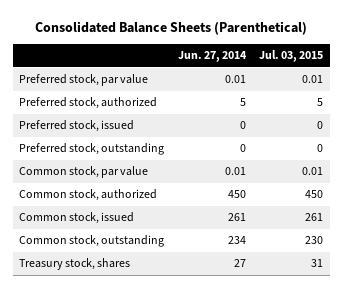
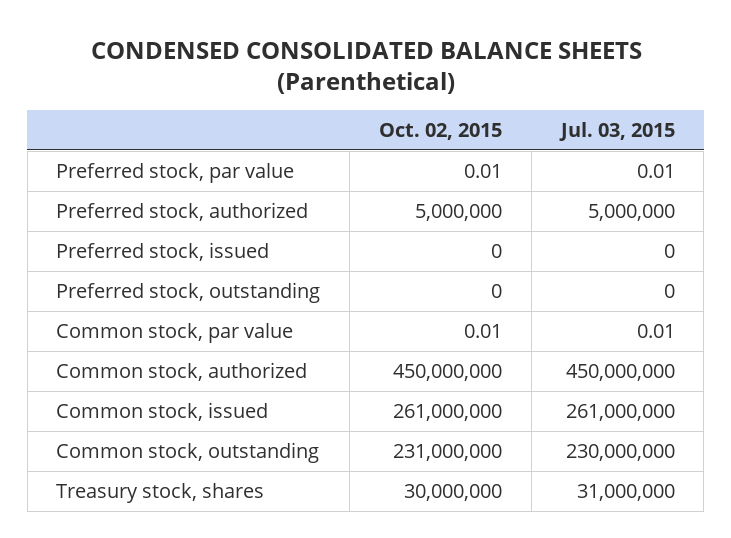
- Consolidated Balance Sheets (Parenthetical)
+ CONDENSED CONSOLIDATED BALANCE SHEETS (Parenthetical)
- | Jun. 27, 2014 | Jul. 03, 2015
+ | Oct. 02, 2015 | Jul. 03, 2015
- Preferred stock, authorized | 5 | 5
+ Preferred stock, authorized | 5,000,000 | 5,000,000
- Common stock, authorized | 450 | 450
- Common stock, issued | 261 | 261
- Common stock, outstanding | 234 | 230
- Treasury stock, shares | 27 | 31
+ Common stock, authorized | 450,000,000 | 450,000,000
+ Common stock, issued | 261,000,000 | 261,000,000
+ Common stock, outstanding | 231,000,000 | 230,000,000
+ Treasury stock, shares | 30,000,000 | 31,000,000

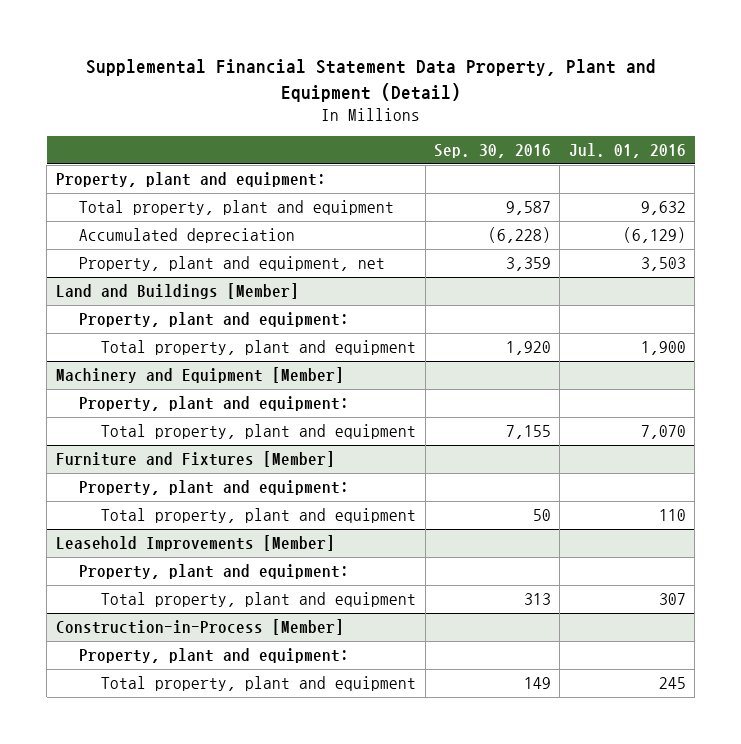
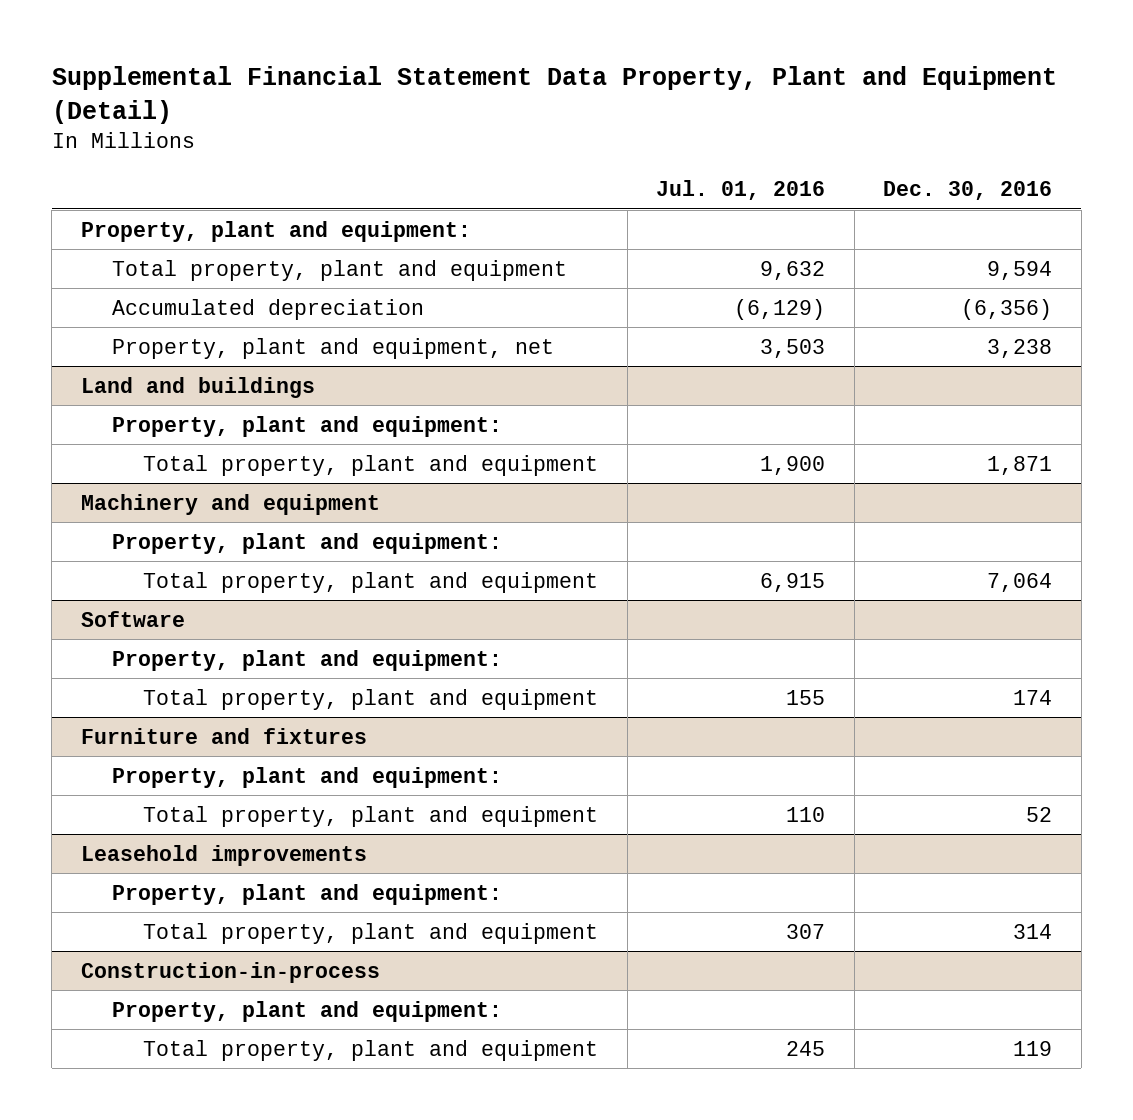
- | Sep. 30, 2016 | Jul. 01, 2016
+ | Jul. 01, 2016 | Dec. 30, 2016
- Land and Buildings [Member]
+ Land and buildings
- Machinery and Equipment [Member]
+ Machinery and equipment
- Total property, plant and equipment | 7,155 | 7,070
- Furniture and Fixtures [Member]
+ Total property, plant and equipment | 6,915 | 7,064
+ Software
+ Total property, plant and equipment | 155 | 174
+ Furniture and fixtures
+ Property, plant and equipment:
- Leasehold Improvements [Member]
+ Leasehold improvements
- Construction-in-Process [Member]
+ Construction-in-process

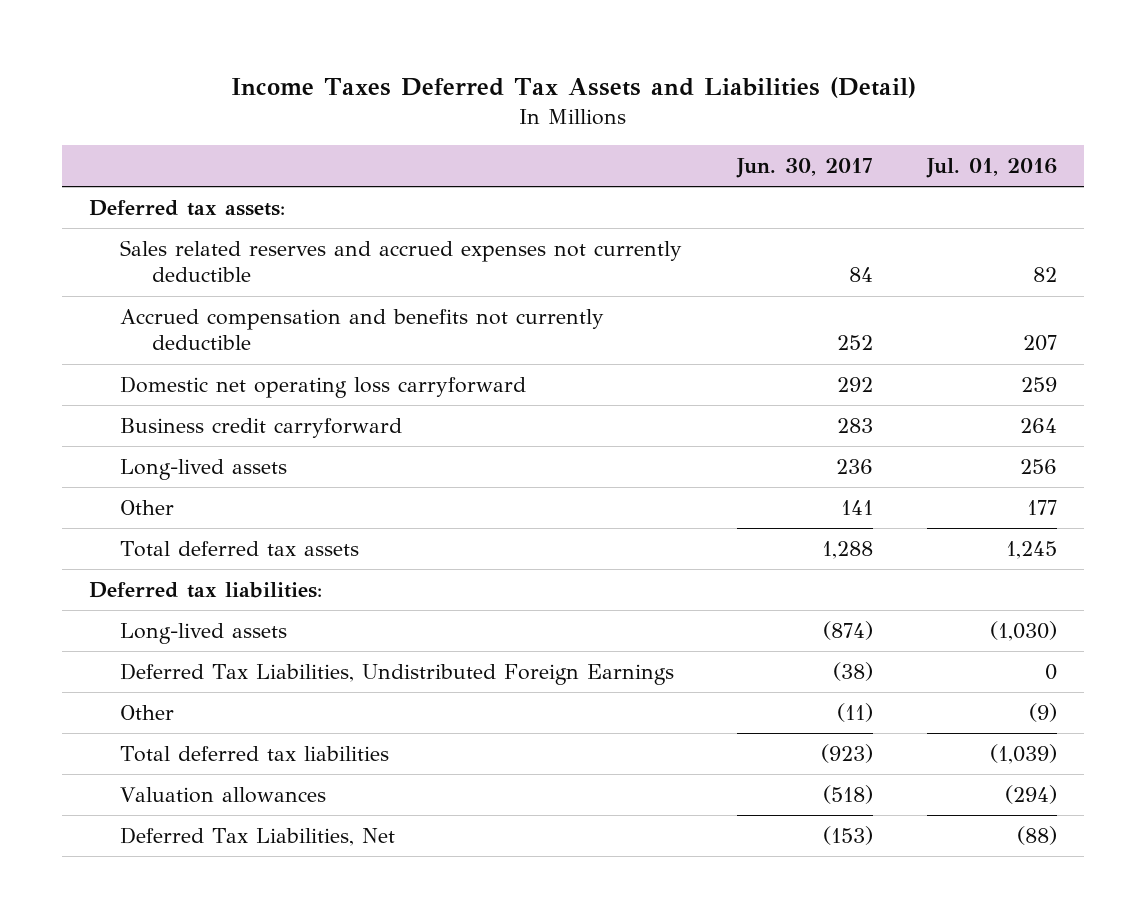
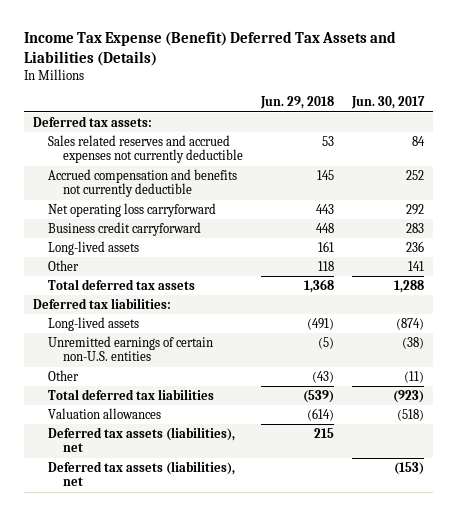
- Income Taxes Deferred Tax Assets and Liabilities (Detail)
+ Income Tax Expense (Benefit) Deferred Tax Assets and Liabilities (Details)
- | Jun. 30, 2017 | Jul. 01, 2016
+ | Jun. 29, 2018 | Jun. 30, 2017
- Domestic net operating loss carryforward | 292 | 259
+ Net operating loss carryforward | 443 | 292
- Deferred Tax Liabilities, Undistributed Foreign Earnings | (38) | 0
+ Unremitted earnings of certain non-U.S. entities | (5) | (38)
- Deferred Tax Liabilities, Net | (153) | (88)
+ Deferred tax assets (liabilities), net | 215 |
+ Deferred tax assets (liabilities), net | | (153)

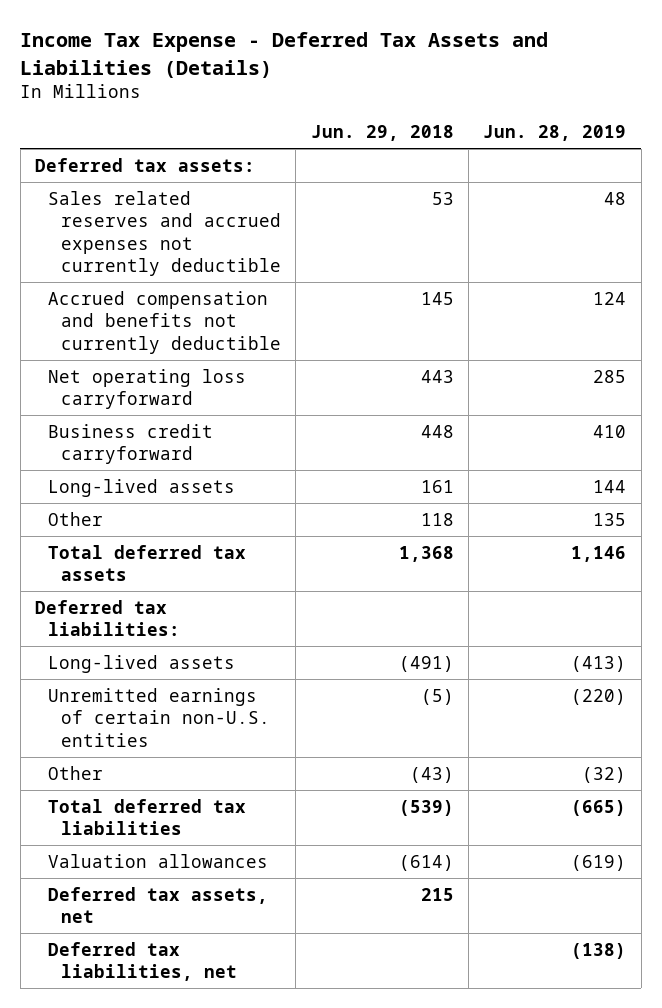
- Income Tax Expense (Benefit) Deferred Tax Assets and Liabilities (Details)
+ Income Tax Expense - Deferred Tax Assets and Liabilities (Details)
- | Jun. 29, 2018 | Jun. 30, 2017
+ | Jun. 29, 2018 | Jun. 28, 2019
- Deferred tax assets (liabilities), net | 215 |
- Deferred tax assets (liabilities), net | | (153)
+ Deferred tax assets, net | 215 |
+ Deferred tax liabilities, net | | (138)

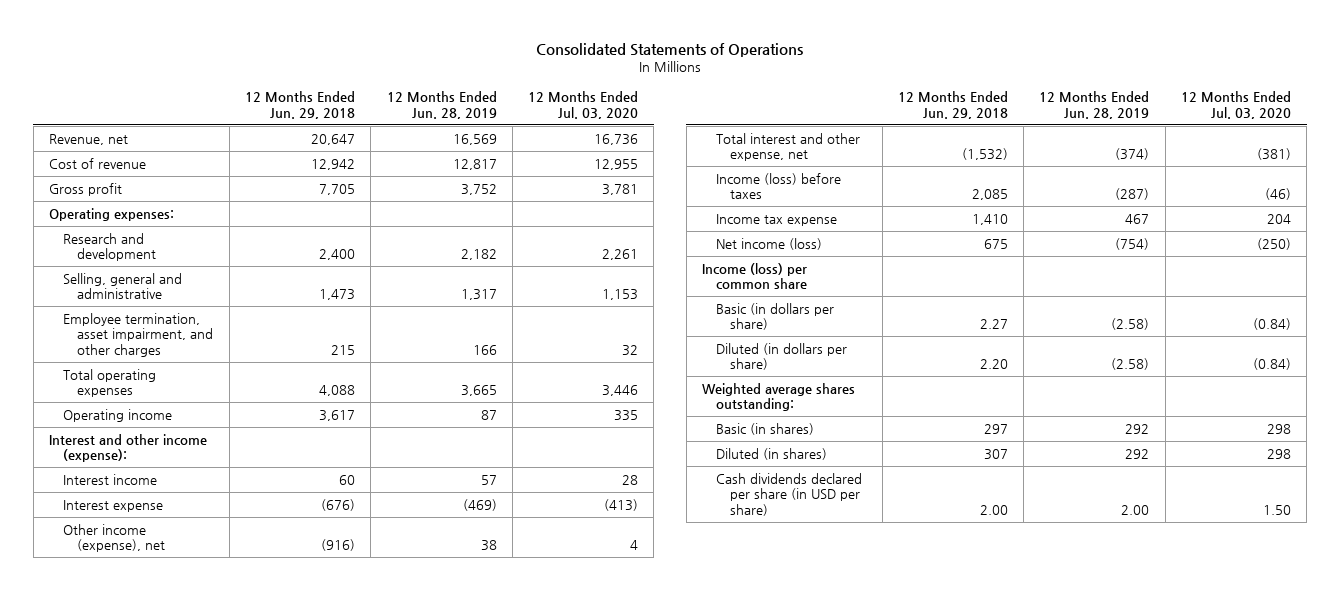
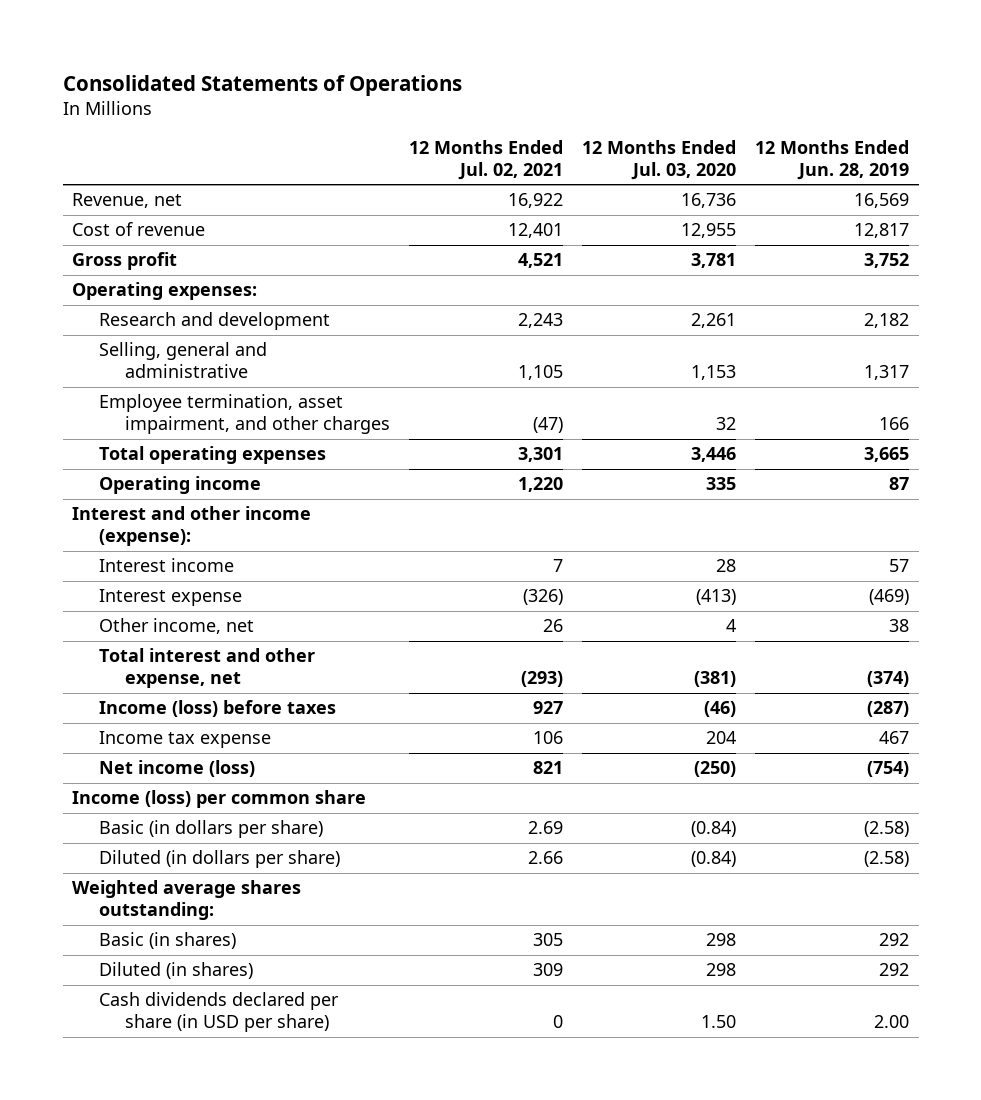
- | 12 Months Ended Jun. 29, 2018 | 12 Months Ended Jun. 28, 2019 | 12 Months Ended Jul. 03, 2020
+ | 12 Months Ended Jul. 02, 2021 | 12 Months Ended Jul. 03, 2020 | 12 Months Ended Jun. 28, 2019
- Other income (expense), net | (916) | 38 | 4
+ Other income, net | 26 | 4 | 38

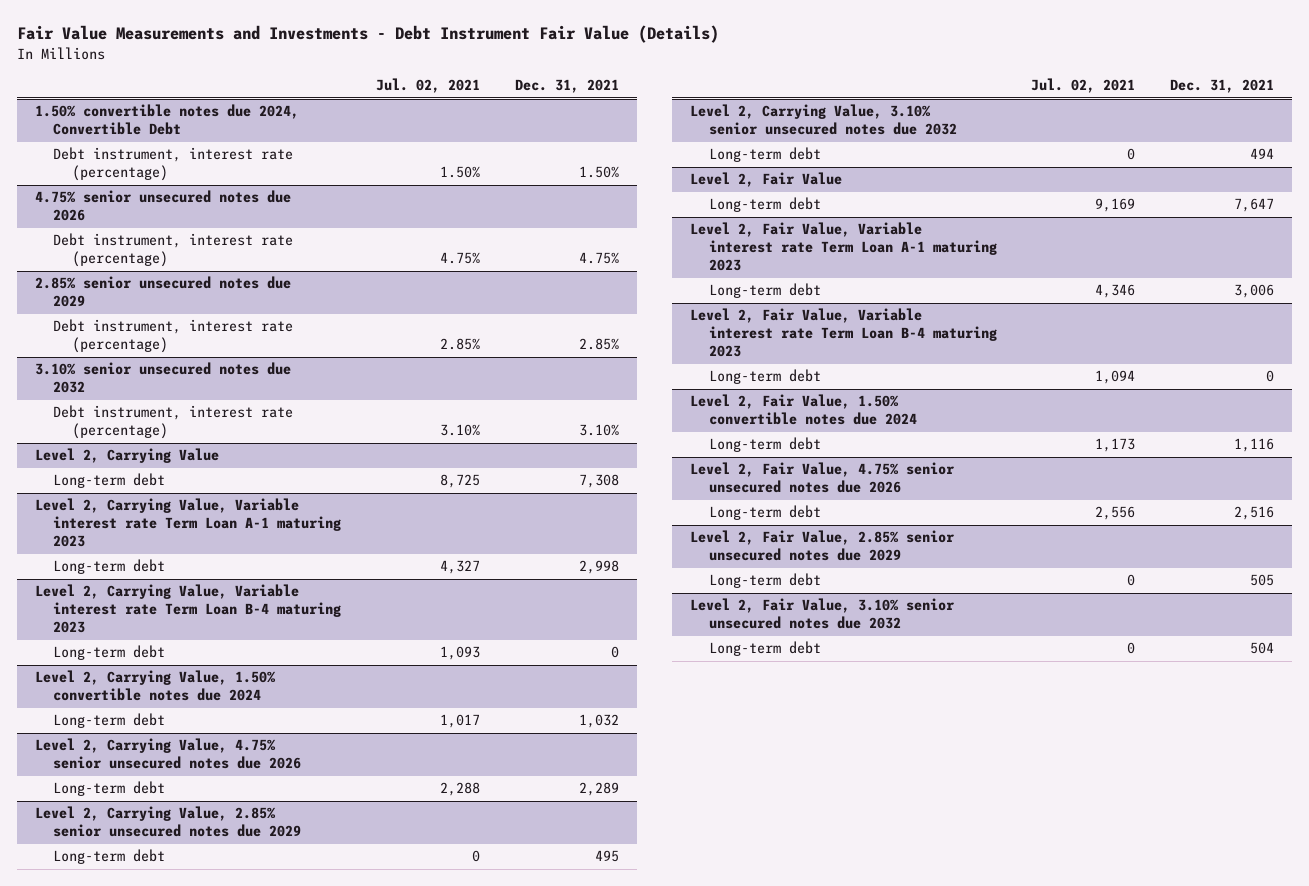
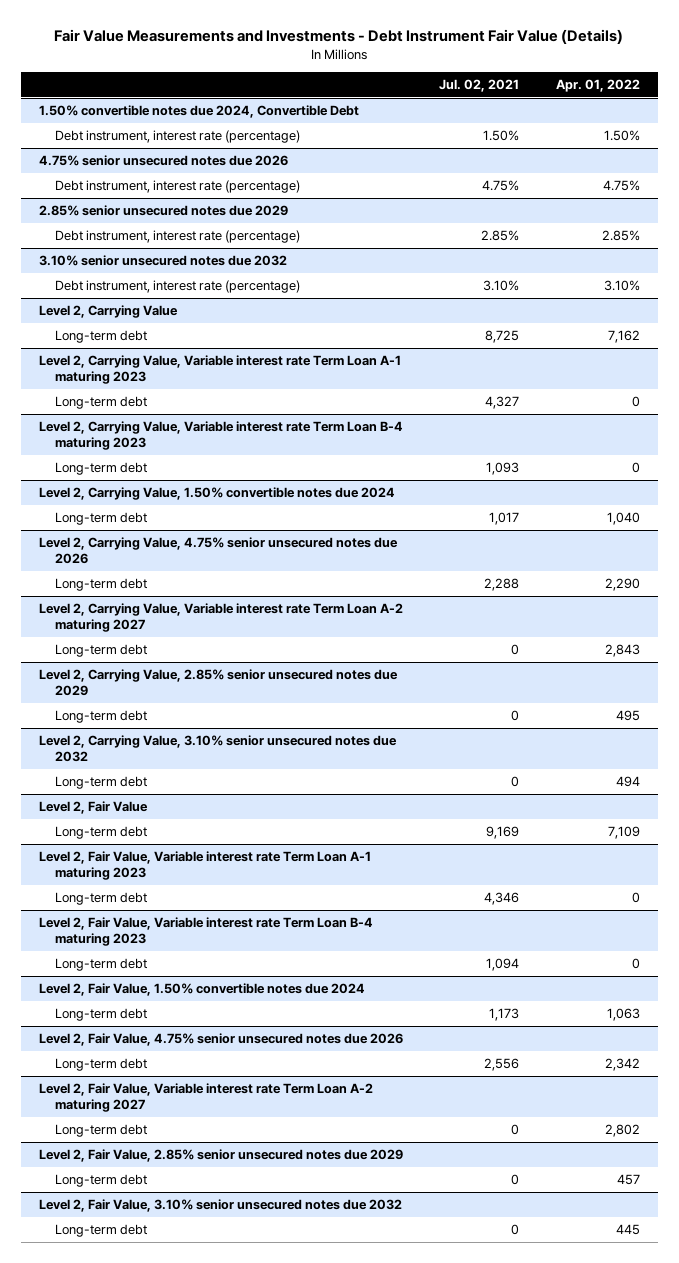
- | Jul. 02, 2021 | Dec. 31, 2021
+ | Jul. 02, 2021 | Apr. 01, 2022
+ Level 2, Carrying Value, Variable interest rate Term Loan A-2 maturing 2027
+ Long-term debt | 0 | 2,843
+ Level 2, Fair Value, Variable interest rate Term Loan A-2 maturing 2027
+ Long-term debt | 0 | 2,802

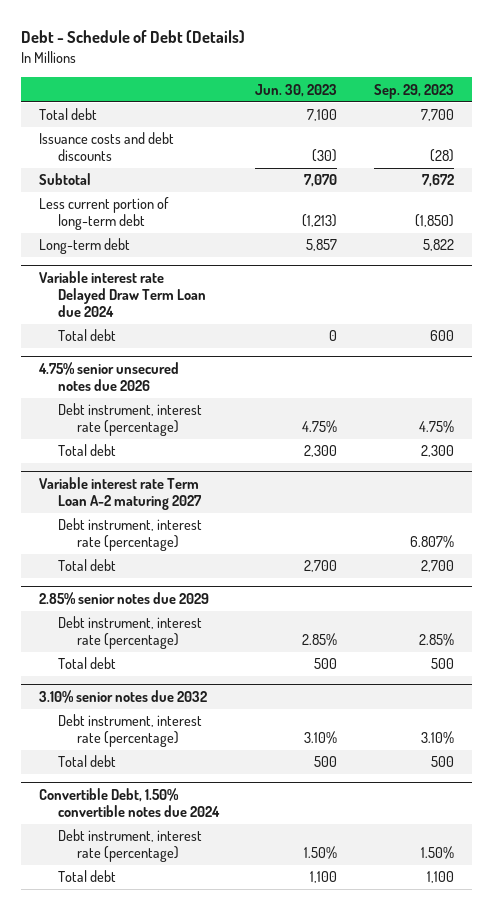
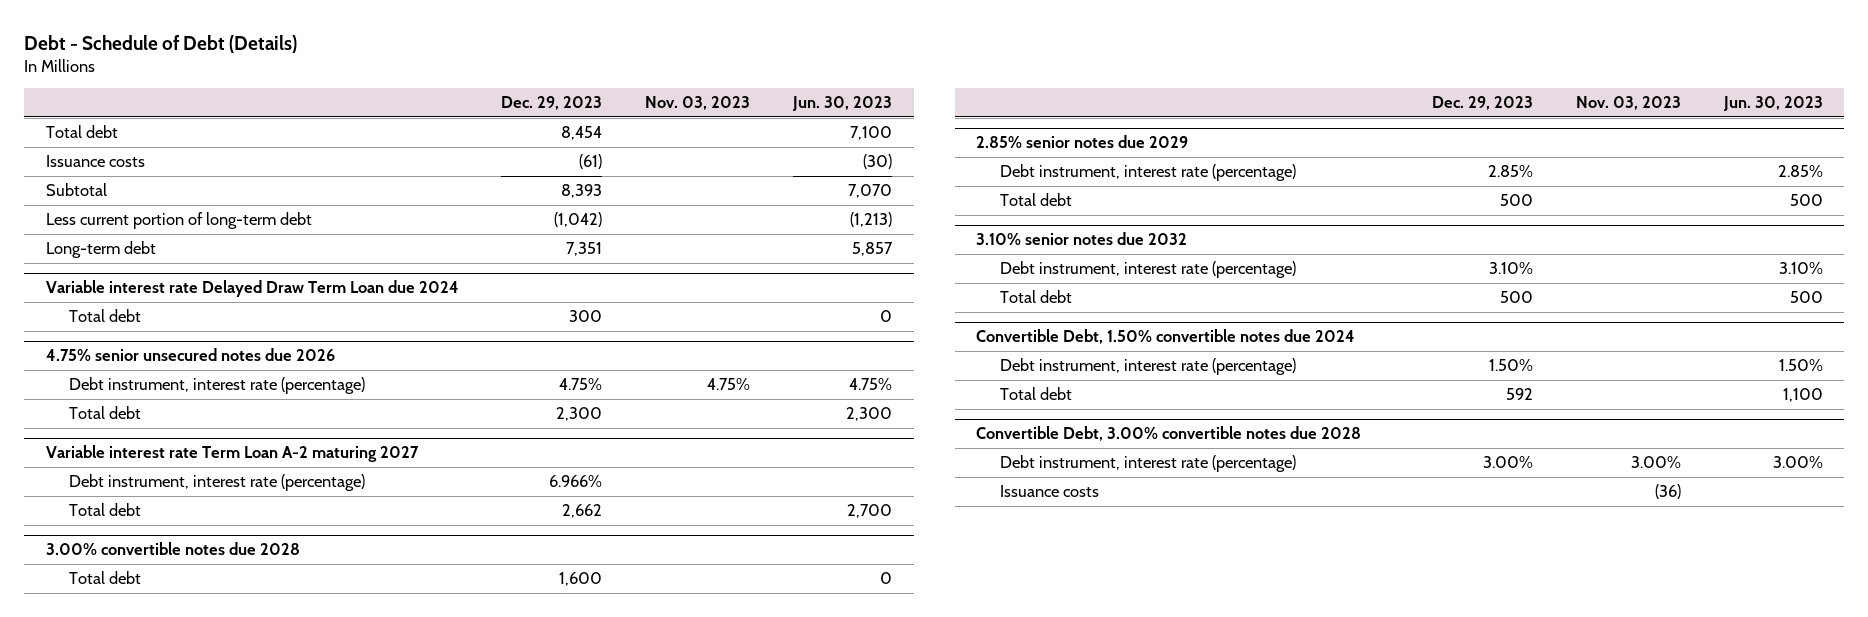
- | Jun. 30, 2023 | Sep. 29, 2023
+ | Dec. 29, 2023 | Nov. 03, 2023 | Jun. 30, 2023
- Issuance costs and debt discounts | (30) | (28)
+ Issuance costs | (61) | | (30)
+ 3.00% convertible notes due 2028
+ Total debt | 1,600 | | 0
+ Convertible Debt, 3.00% convertible notes due 2028
+ Debt instrument, interest rate (percentage) | 3.00% | 3.00% | 3.00%
+ Issuance costs | | (36) |

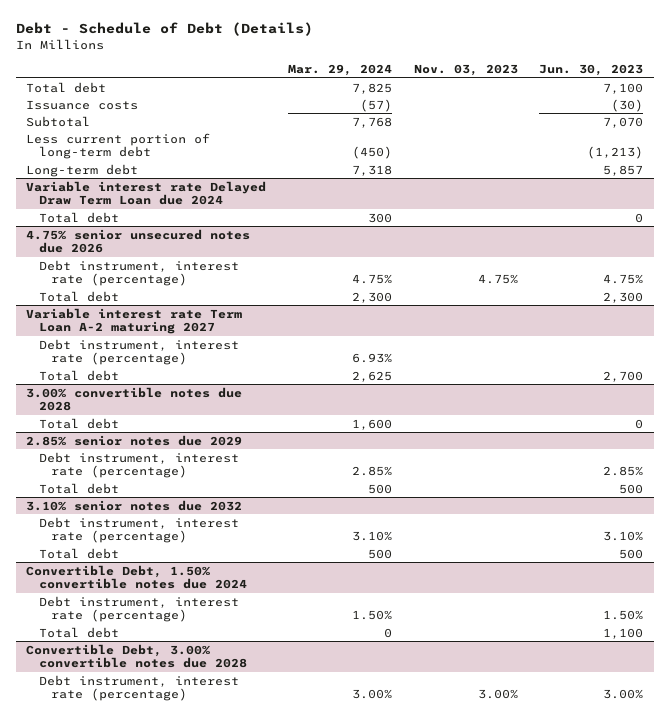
- | Dec. 29, 2023 | Nov. 03, 2023 | Jun. 30, 2023
+ | Mar. 29, 2024 | Nov. 03, 2023 | Jun. 30, 2023
@ Convertible Debt, 3.00% convertible notes due 2028
- Issuance costs | | (36) |

